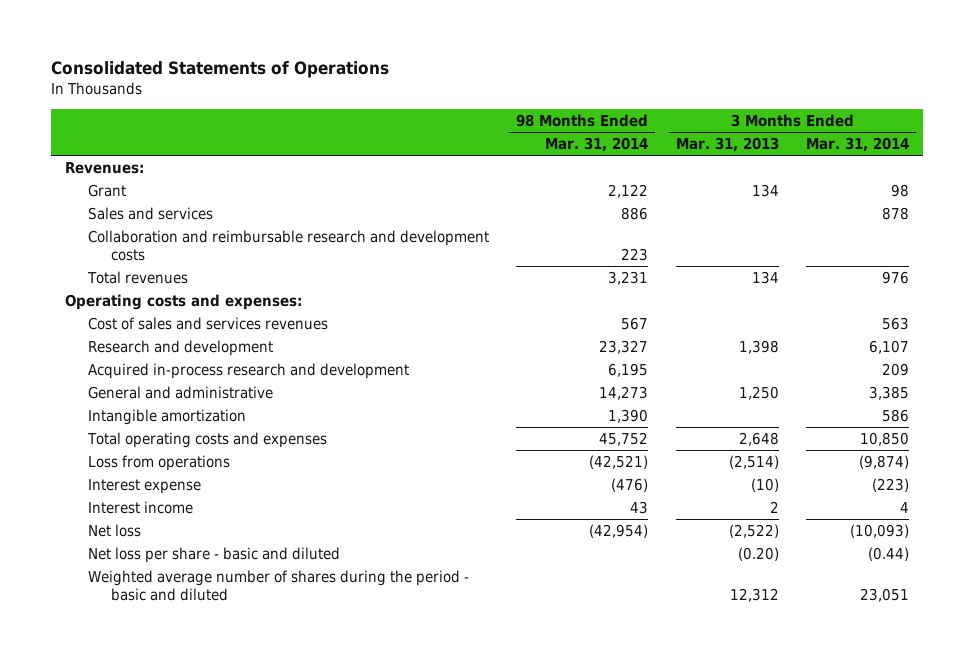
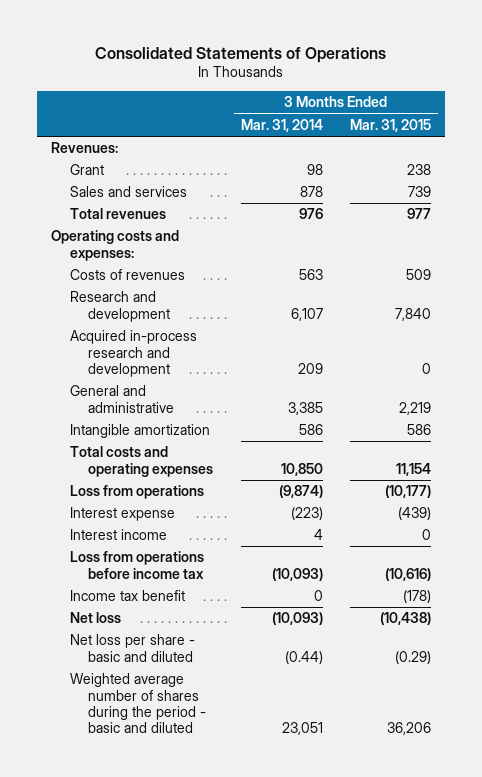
- | 98 Months Ended Mar. 31, 2014 | 3 Months Ended Mar. 31, 2013 | 3 Months Ended Mar. 31, 2014
+ | 3 Months Ended Mar. 31, 2014 | 3 Months Ended Mar. 31, 2015
- Collaboration and reimbursable research and development costs | 223 | |
- Cost of sales and services revenues | 567 | | 563
+ Costs of revenues | 563 | 509
- Total operating costs and expenses | 45,752 | 2,648 | 10,850
+ Total costs and operating expenses | 10,850 | 11,154
+ Loss from operations before income tax | (10,093) | (10,616)
+ Income tax benefit | 0 | (178)

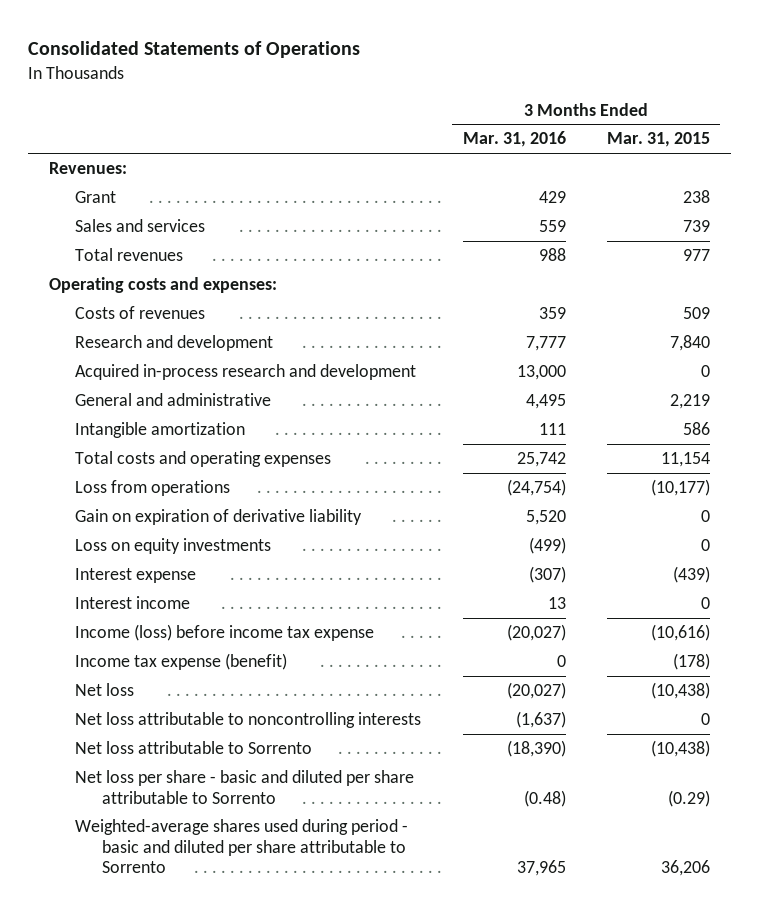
- | 3 Months Ended Mar. 31, 2014 | 3 Months Ended Mar. 31, 2015
+ | 3 Months Ended Mar. 31, 2016 | 3 Months Ended Mar. 31, 2015
+ Gain on expiration of derivative liability | 5,520 | 0
+ Loss on equity investments | (499) | 0
- Loss from operations before income tax | (10,093) | (10,616)
- Income tax benefit | 0 | (178)
+ Income (loss) before income tax expense | (20,027) | (10,616)
+ Income tax expense (benefit) | 0 | (178)
- Net loss per share - basic and diluted | (0.44) | (0.29)
- Weighted average number of shares during the period - basic and diluted | 23,051 | 36,206
+ Net loss attributable to noncontrolling interests | (1,637) | 0
+ Net loss attributable to Sorrento | (18,390) | (10,438)
+ Net loss per share - basic and diluted per share attributable to Sorrento | (0.48) | (0.29)
+ Weighted-average shares used during period - basic and diluted per share attributable to Sorrento | 37,965 | 36,206

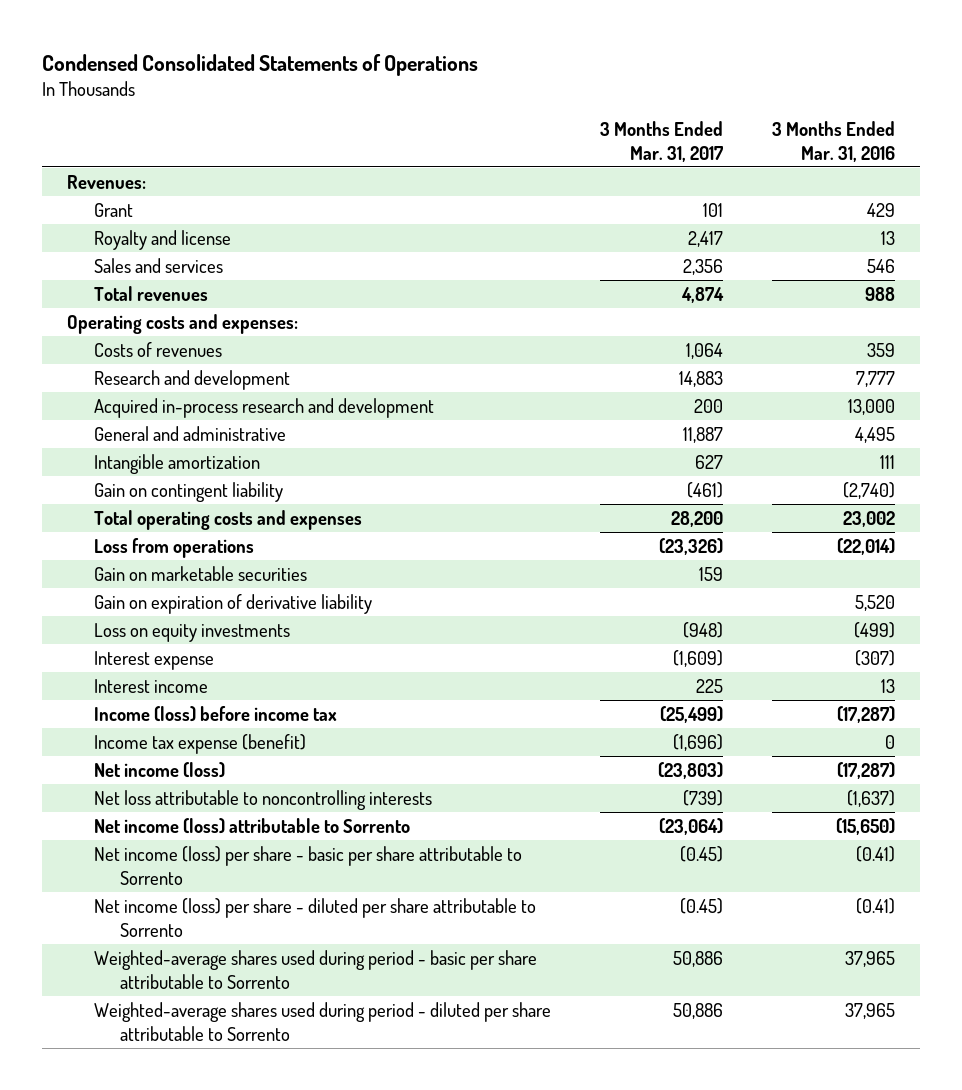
- Consolidated Statements of Operations
+ Condensed Consolidated Statements of Operations
- | 3 Months Ended Mar. 31, 2016 | 3 Months Ended Mar. 31, 2015
+ | 3 Months Ended Mar. 31, 2017 | 3 Months Ended Mar. 31, 2016
- Sales and services | 559 | 739
+ Royalty and license | 2,417 | 13
+ Sales and services | 2,356 | 546
- Total costs and operating expenses | 25,742 | 11,154
- Loss from operations | (24,754) | (10,177)
+ Gain on contingent liability | (461) | (2,740)
+ Total operating costs and expenses | 28,200 | 23,002
+ Loss from operations | (23,326) | (22,014)
+ Gain on marketable securities | 159 |
- Income (loss) before income tax expense | (20,027) | (10,616)
+ Income (loss) before income tax | (25,499) | (17,287)
- Net loss | (20,027) | (10,438)
+ Net income (loss) | (23,803) | (17,287)
- Net loss attributable to Sorrento | (18,390) | (10,438)
- Net loss per share - basic and diluted per share attributable to Sorrento | (0.48) | (0.29)
- Weighted-average shares used during period - basic and diluted per share attributable to Sorrento | 37,965 | 36,206
+ Net income (loss) attributable to Sorrento | (23,064) | (15,650)
+ Net income (loss) per share - basic per share attributable to Sorrento | (0.45) | (0.41)
+ Net income (loss) per share - diluted per share attributable to Sorrento | (0.45) | (0.41)
+ Weighted-average shares used during period - basic per share attributable to Sorrento | 50,886 | 37,965
+ Weighted-average shares used during period - diluted per share attributable to Sorrento | 50,886 | 37,965

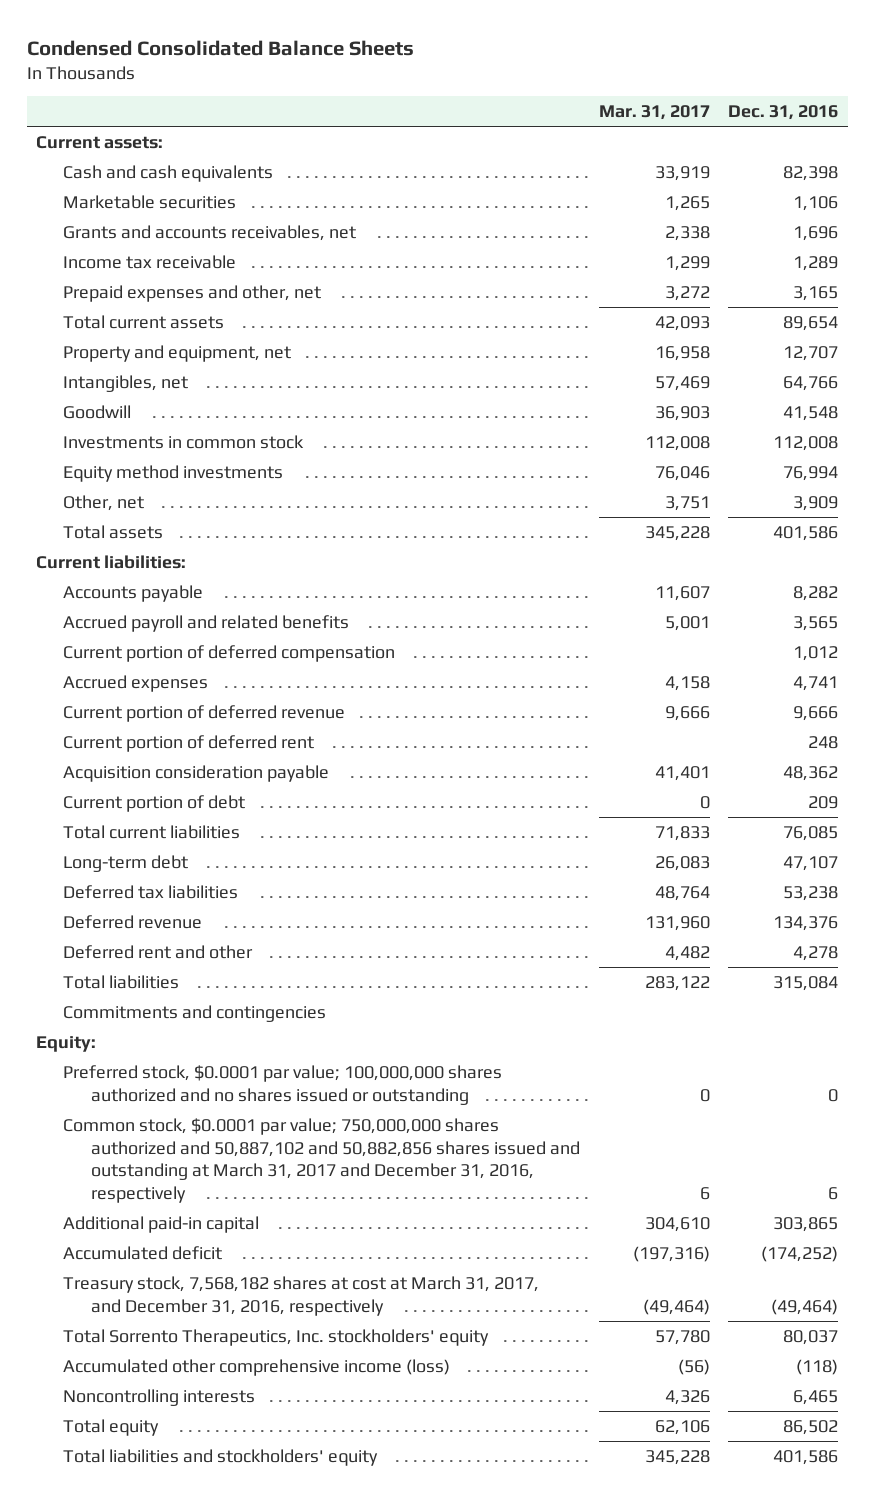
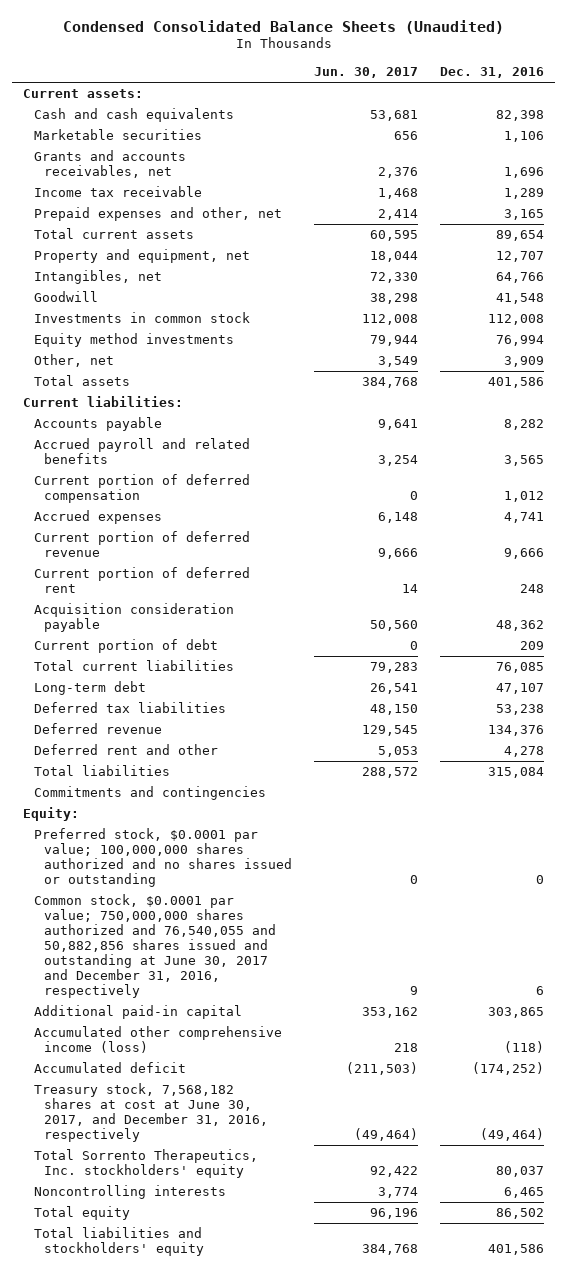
- Condensed Consolidated Balance Sheets
+ Condensed Consolidated Balance Sheets (Unaudited)
- | Mar. 31, 2017 | Dec. 31, 2016
+ | Jun. 30, 2017 | Dec. 31, 2016
- Common stock, $0.0001 par value; 750,000,000 shares authorized and 50,887,102 and 50,882,856 shares issued and outstanding at March 31, 2017 and December 31, 2016, respectively | 6 | 6
+ Common stock, $0.0001 par value; 750,000,000 shares authorized and 76,540,055 and 50,882,856 shares issued and outstanding at June 30, 2017 and December 31, 2016, respectively | 9 | 6
moved up: Accumulated other comprehensive income (loss) | 218 | (118)
- Treasury stock, 7,568,182 shares at cost at March 31, 2017, and December 31, 2016, respectively | (49,464) | (49,464)
+ Treasury stock, 7,568,182 shares at cost at June 30, 2017, and December 31, 2016, respectively | (49,464) | (49,464)

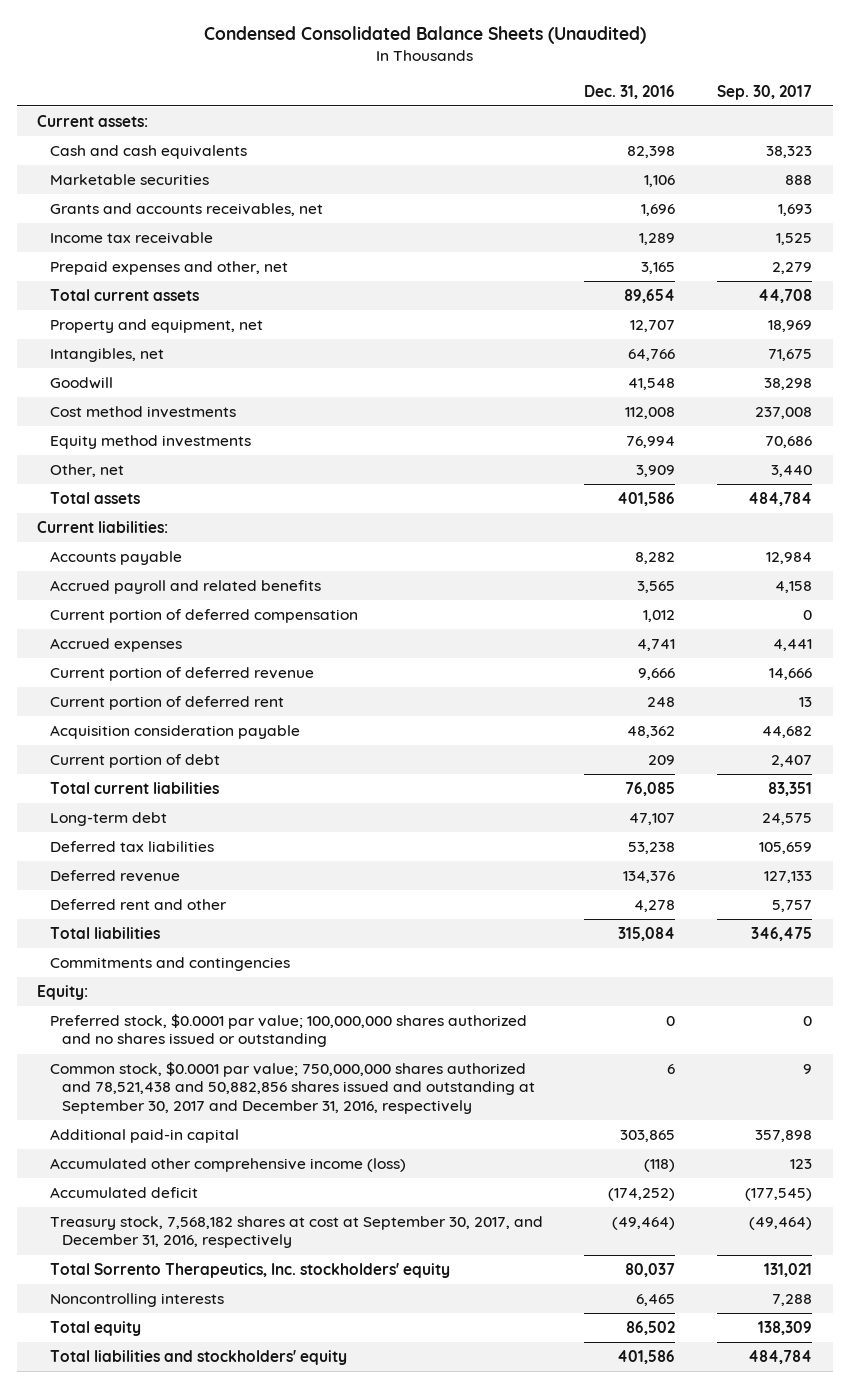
- | Jun. 30, 2017 | Dec. 31, 2016
+ | Dec. 31, 2016 | Sep. 30, 2017
- Investments in common stock | 112,008 | 112,008
+ Cost method investments | 112,008 | 237,008
- Common stock, $0.0001 par value; 750,000,000 shares authorized and 76,540,055 and 50,882,856 shares issued and outstanding at June 30, 2017 and December 31, 2016, respectively | 9 | 6
+ Common stock, $0.0001 par value; 750,000,000 shares authorized and 78,521,438 and 50,882,856 shares issued and outstanding at September 30, 2017 and December 31, 2016, respectively | 6 | 9
- Treasury stock, 7,568,182 shares at cost at June 30, 2017, and December 31, 2016, respectively | (49,464) | (49,464)
+ Treasury stock, 7,568,182 shares at cost at September 30, 2017, and December 31, 2016, respectively | (49,464) | (49,464)

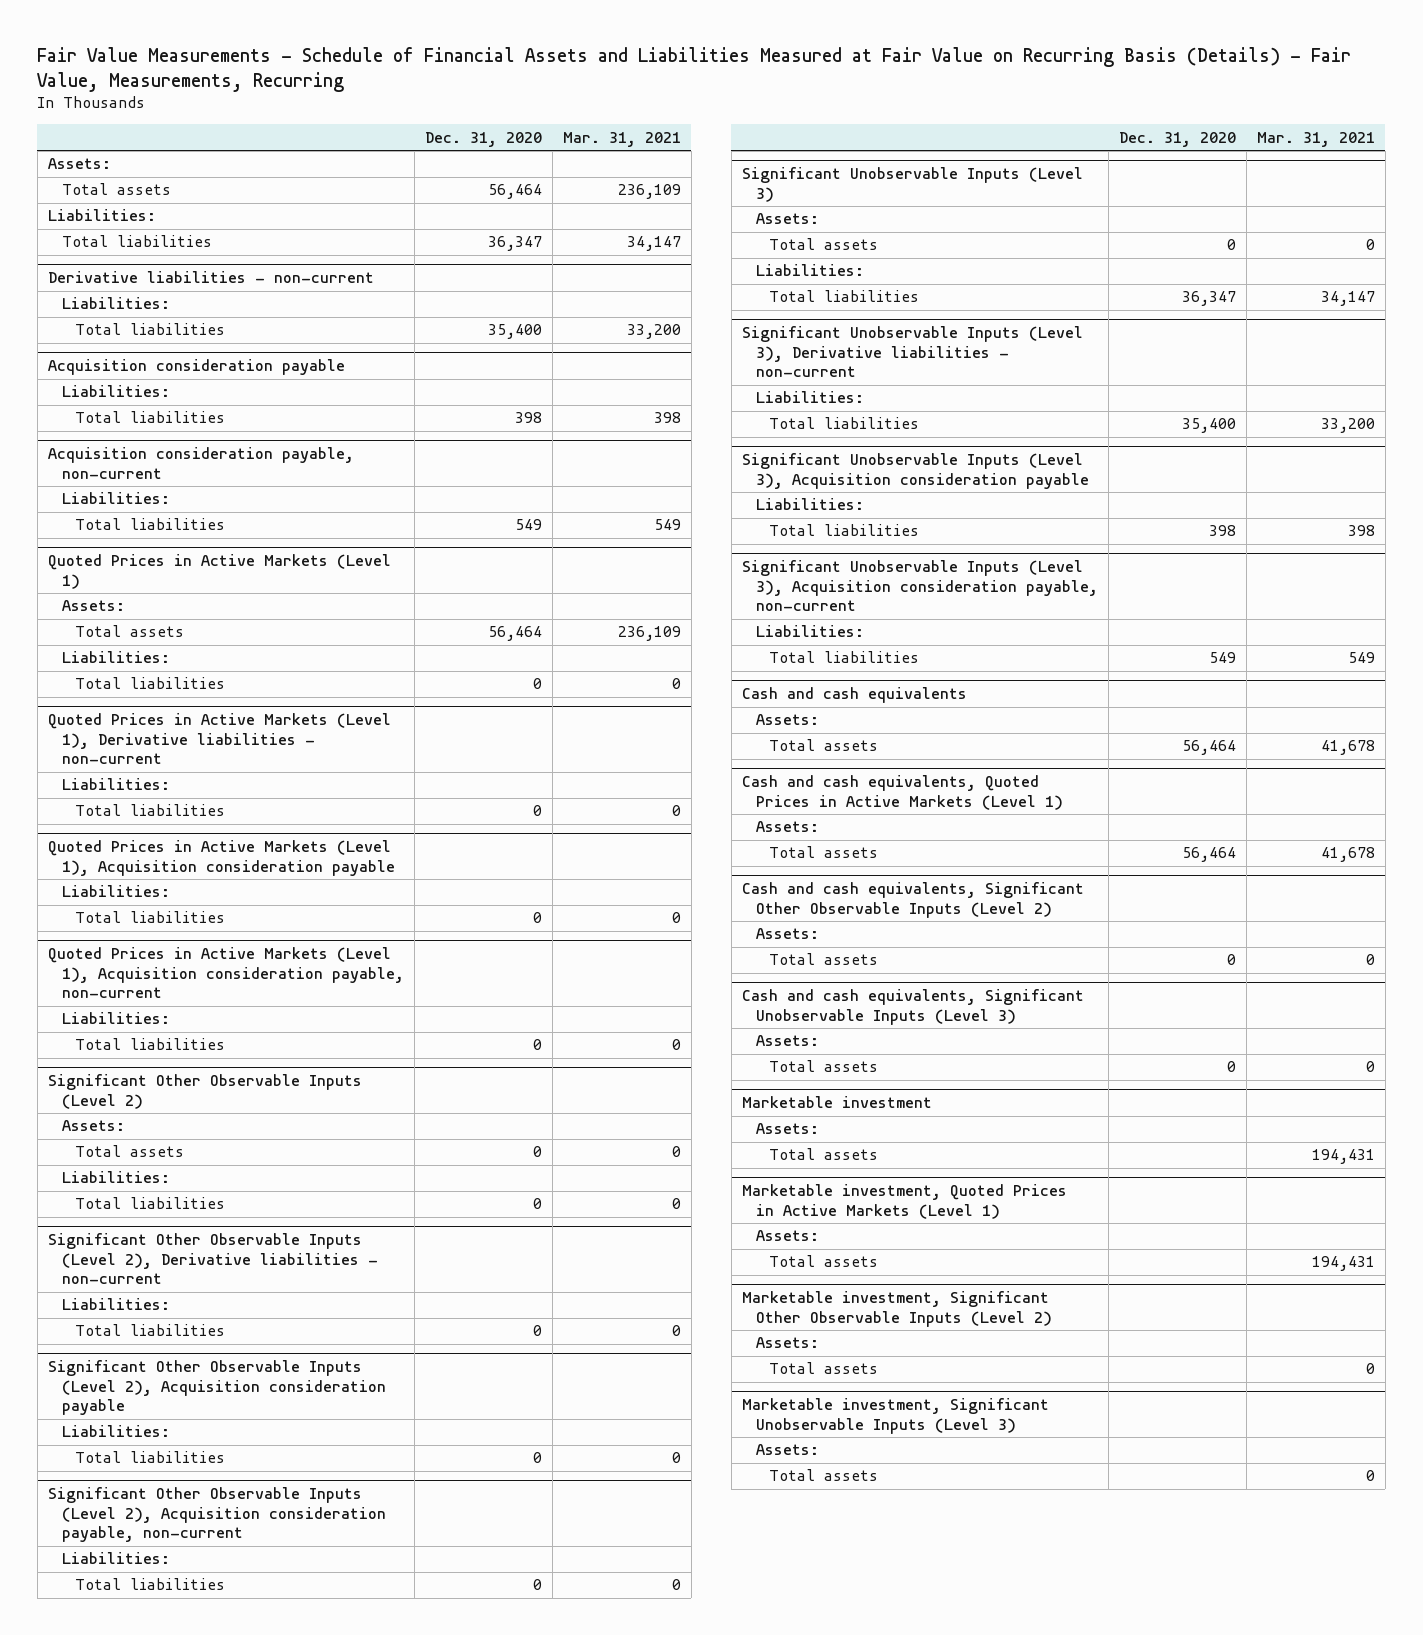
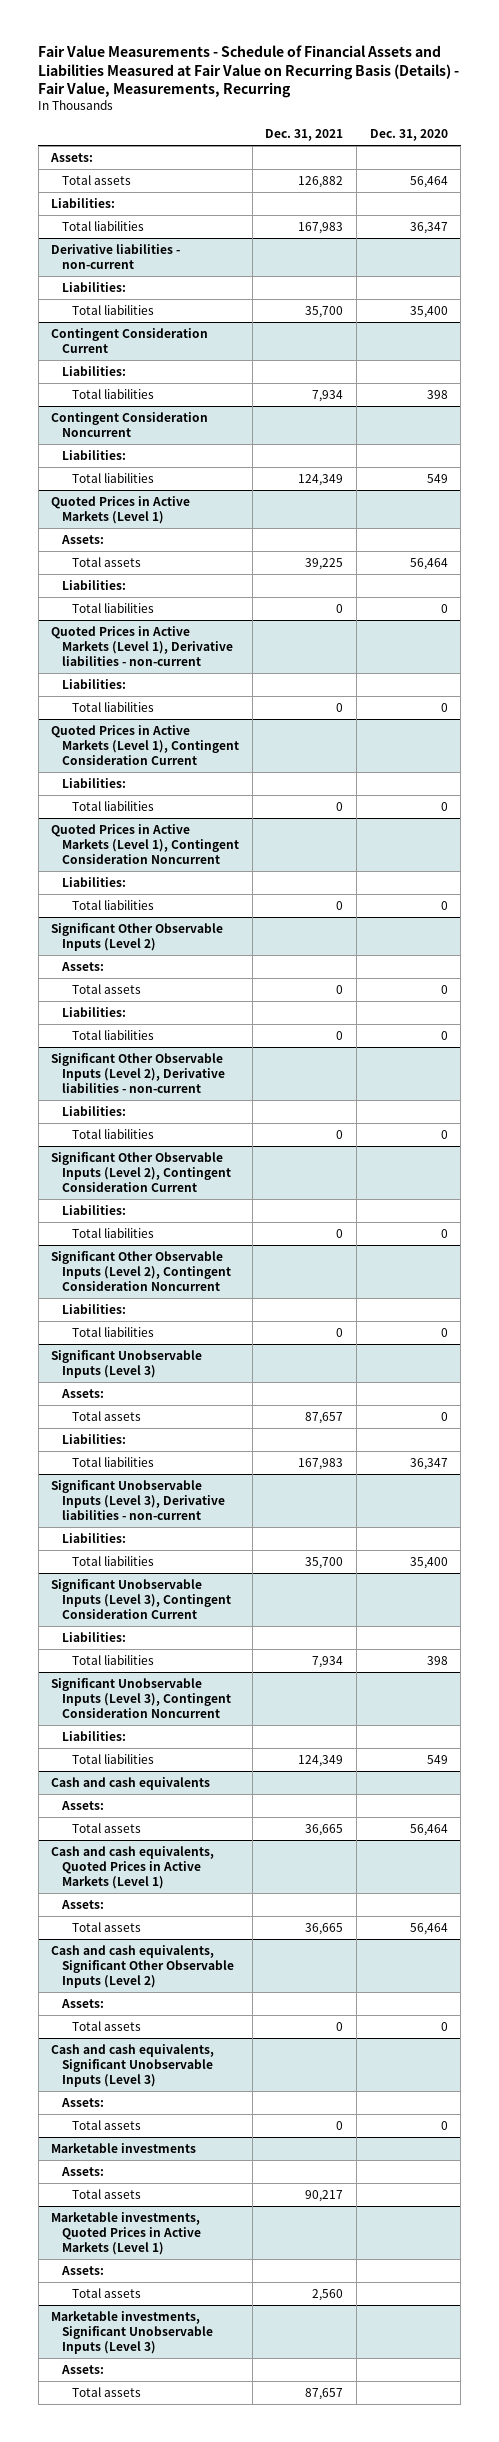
- | Dec. 31, 2020 | Mar. 31, 2021
+ | Dec. 31, 2021 | Dec. 31, 2020
- Acquisition consideration payable
+ Contingent Consideration Current
- Acquisition consideration payable, non-current
+ Contingent Consideration Noncurrent
- Quoted Prices in Active Markets (Level 1), Acquisition consideration payable
+ Quoted Prices in Active Markets (Level 1), Contingent Consideration Current
- Quoted Prices in Active Markets (Level 1), Acquisition consideration payable, non-current
+ Quoted Prices in Active Markets (Level 1), Contingent Consideration Noncurrent
- Significant Other Observable Inputs (Level 2), Acquisition consideration payable
+ Significant Other Observable Inputs (Level 2), Contingent Consideration Current
- Significant Other Observable Inputs (Level 2), Acquisition consideration payable, non-current
+ Significant Other Observable Inputs (Level 2), Contingent Consideration Noncurrent
- Significant Unobservable Inputs (Level 3), Acquisition consideration payable
+ Significant Unobservable Inputs (Level 3), Contingent Consideration Current
- Significant Unobservable Inputs (Level 3), Acquisition consideration payable, non-current
+ Significant Unobservable Inputs (Level 3), Contingent Consideration Noncurrent
- Marketable investment
- Assets:
- Total assets | | 194,431
- Marketable investment, Quoted Prices in Active Markets (Level 1)
+ Marketable investments
- Marketable investment, Significant Other Observable Inputs (Level 2)
+ Marketable investments, Quoted Prices in Active Markets (Level 1)
- Marketable investment, Significant Unobservable Inputs (Level 3)
+ Marketable investments, Significant Unobservable Inputs (Level 3)

